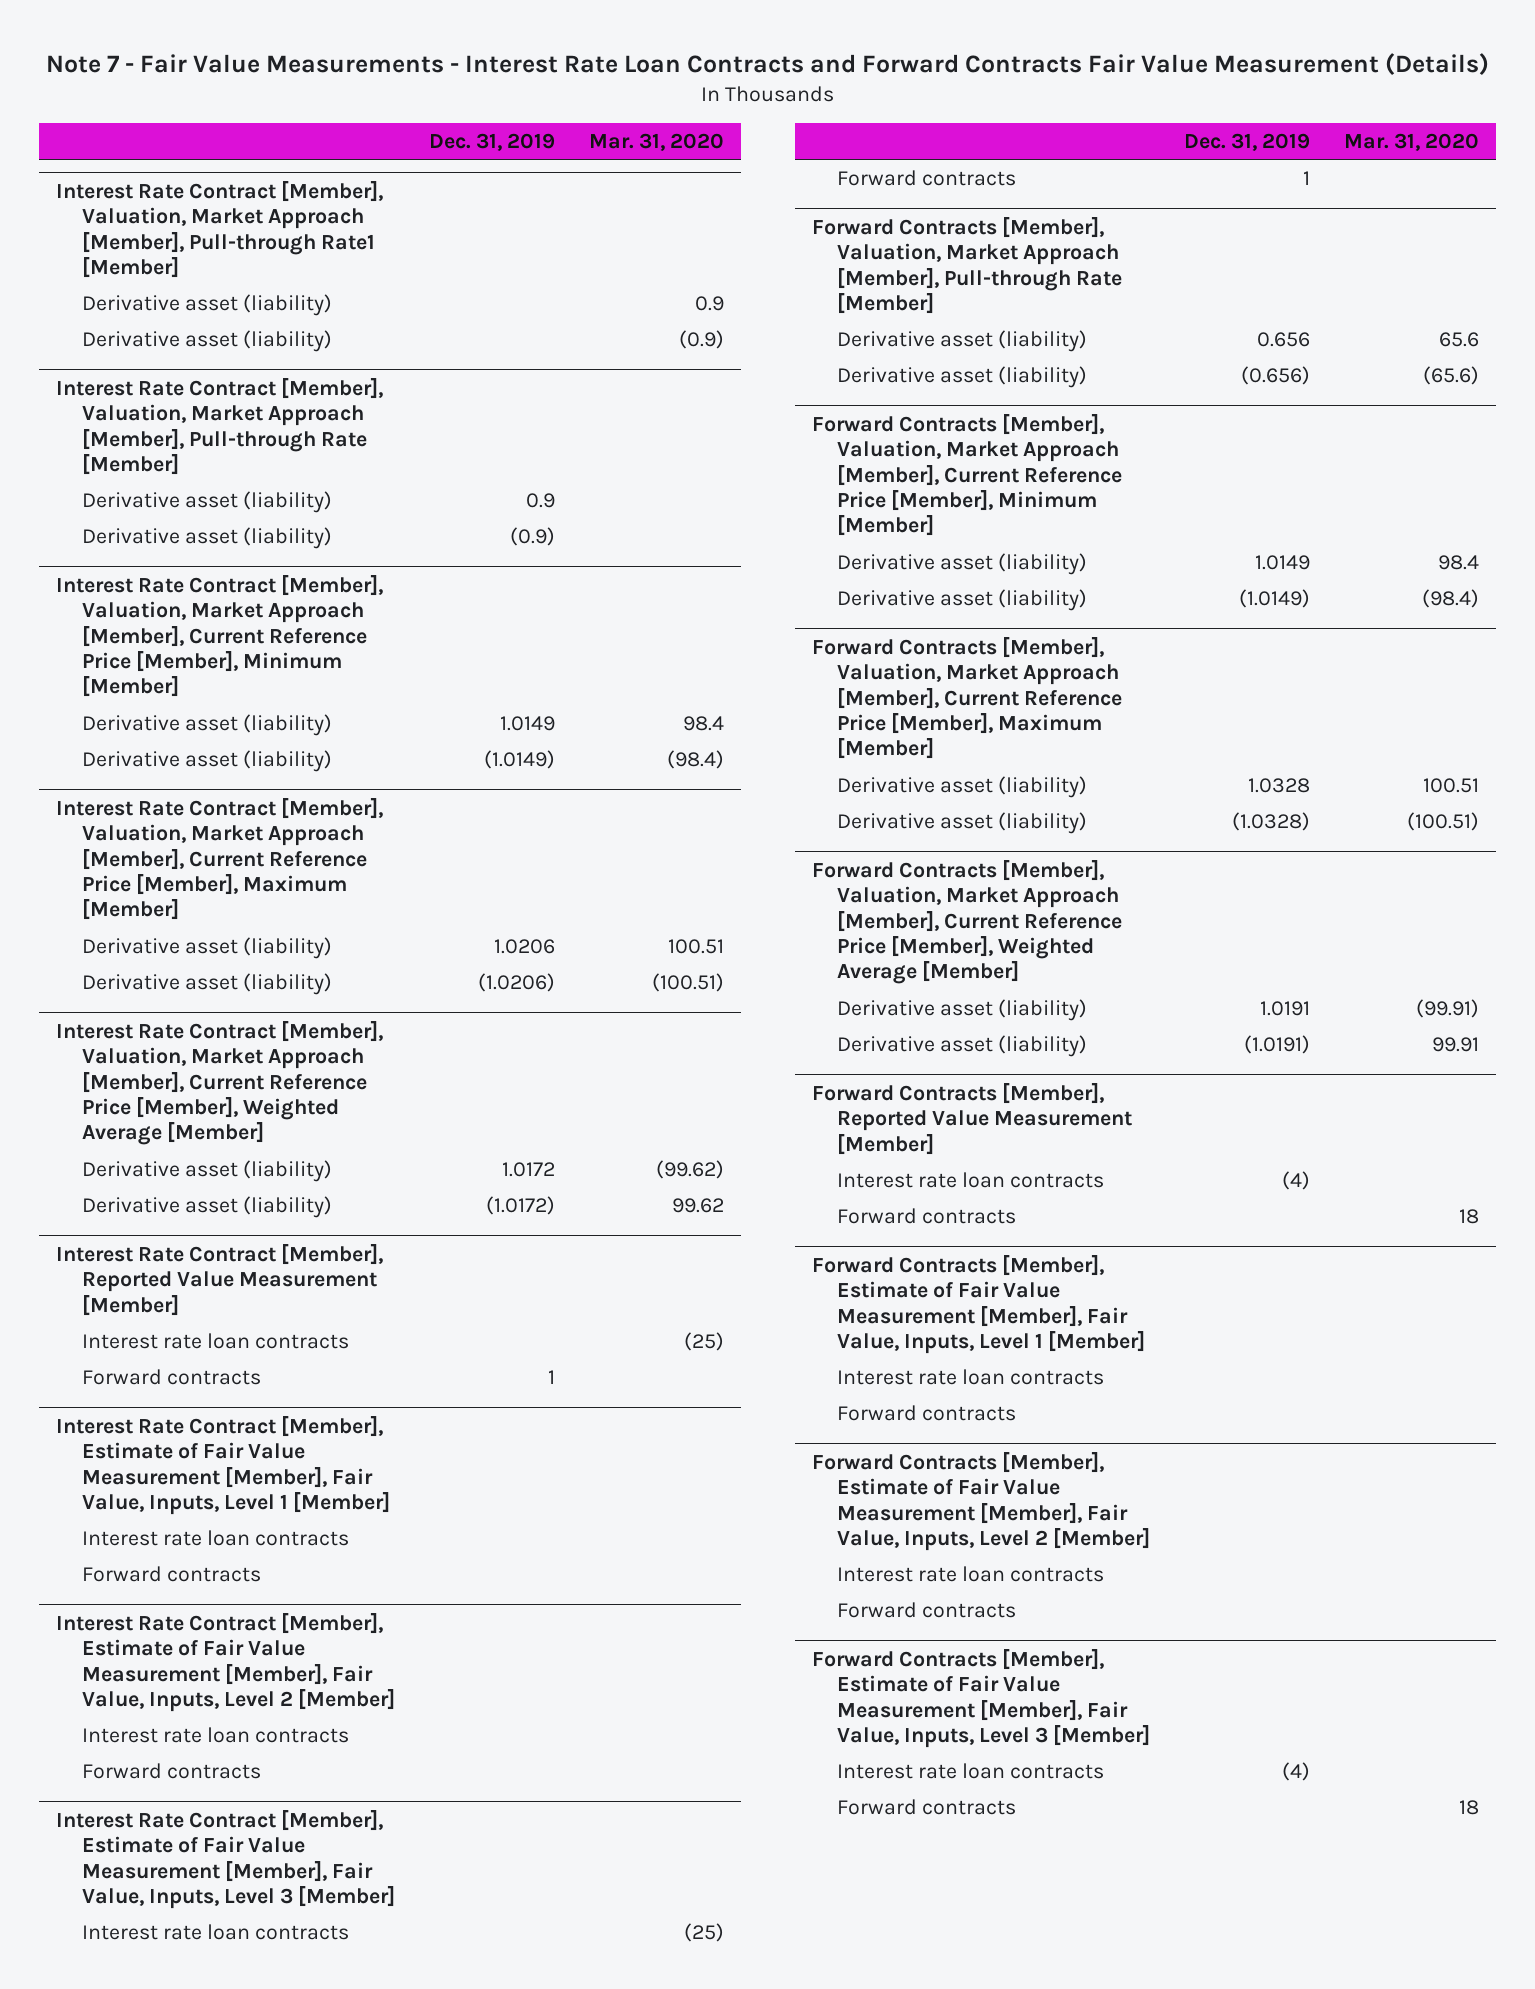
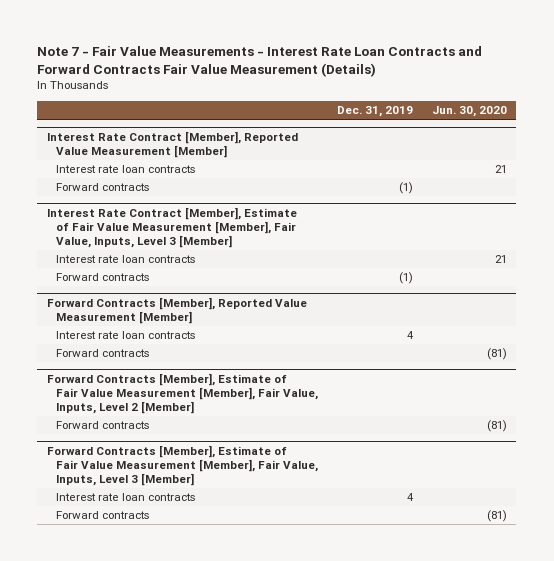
- | Dec. 31, 2019 | Mar. 31, 2020
+ | Dec. 31, 2019 | Jun. 30, 2020
- Interest Rate Contract [Member], Valuation, Market Approach [Member], Pull-through Rate1 [Member]
- Derivative asset (liability) | | 0.9
- Derivative asset (liability) | | (0.9)
- Interest Rate Contract [Member], Valuation, Market Approach [Member], Pull-through Rate [Member]
- Derivative asset (liability) | 0.9 |
- Derivative asset (liability) | (0.9) |
- Interest Rate Contract [Member], Valuation, Market Approach [Member], Current Reference Price [Member], Minimum [Member]
- Derivative asset (liability) | 1.0149 | 98.4
- Derivative asset (liability) | (1.0149) | (98.4)
- Interest Rate Contract [Member], Valuation, Market Approach [Member], Current Reference Price [Member], Maximum [Member]
- Derivative asset (liability) | 1.0206 | 100.51
- Derivative asset (liability) | (1.0206) | (100.51)
- Interest Rate Contract [Member], Valuation, Market Approach [Member], Current Reference Price [Member], Weighted Average [Member]
- Derivative asset (liability) | 1.0172 | (99.62)
- Derivative asset (liability) | (1.0172) | 99.62
@ Interest Rate Contract [Member], Reported Value Measurement [Member]
- Forward contracts | 1 |
- Interest Rate Contract [Member], Estimate of Fair Value Measurement [Member], Fair Value, Inputs, Level 1 [Member]
- Interest rate loan contracts
- Forward contracts
- Interest Rate Contract [Member], Estimate of Fair Value Measurement [Member], Fair Value, Inputs, Level 2 [Member]
- Interest rate loan contracts
- Forward contracts
@ Interest Rate Contract [Member], Reported Value Measurement [Member]
+ Forward contracts | (1) |
@ Interest Rate Contract [Member], Estimate of Fair Value Measurement [Member], Fair Value, Inputs, Level 3 [Member]
- Forward contracts | 1 |
- Forward Contracts [Member], Valuation, Market Approach [Member], Pull-through Rate [Member]
- Derivative asset (liability) | 0.656 | 65.6
- Derivative asset (liability) | (0.656) | (65.6)
- Forward Contracts [Member], Valuation, Market Approach [Member], Current Reference Price [Member], Minimum [Member]
- Derivative asset (liability) | 1.0149 | 98.4
- Derivative asset (liability) | (1.0149) | (98.4)
- Forward Contracts [Member], Valuation, Market Approach [Member], Current Reference Price [Member], Maximum [Member]
- Derivative asset (liability) | 1.0328 | 100.51
- Derivative asset (liability) | (1.0328) | (100.51)
- Forward Contracts [Member], Valuation, Market Approach [Member], Current Reference Price [Member], Weighted Average [Member]
- Derivative asset (liability) | 1.0191 | (99.91)
- Derivative asset (liability) | (1.0191) | 99.91
@ Interest Rate Contract [Member], Estimate of Fair Value Measurement [Member], Fair Value, Inputs, Level 3 [Member]
+ Forward contracts | (1) |
@ Forward Contracts [Member], Reported Value Measurement [Member]
- Interest rate loan contracts | (4) |
+ Interest rate loan contracts | 4 |
- Forward Contracts [Member], Estimate of Fair Value Measurement [Member], Fair Value, Inputs, Level 1 [Member]
- Interest rate loan contracts
- Forward contracts
@ Forward Contracts [Member], Estimate of Fair Value Measurement [Member], Fair Value, Inputs, Level 2 [Member]
- Interest rate loan contracts
@ Forward Contracts [Member], Estimate of Fair Value Measurement [Member], Fair Value, Inputs, Level 3 [Member]
- Interest rate loan contracts | (4) |
+ Interest rate loan contracts | 4 |

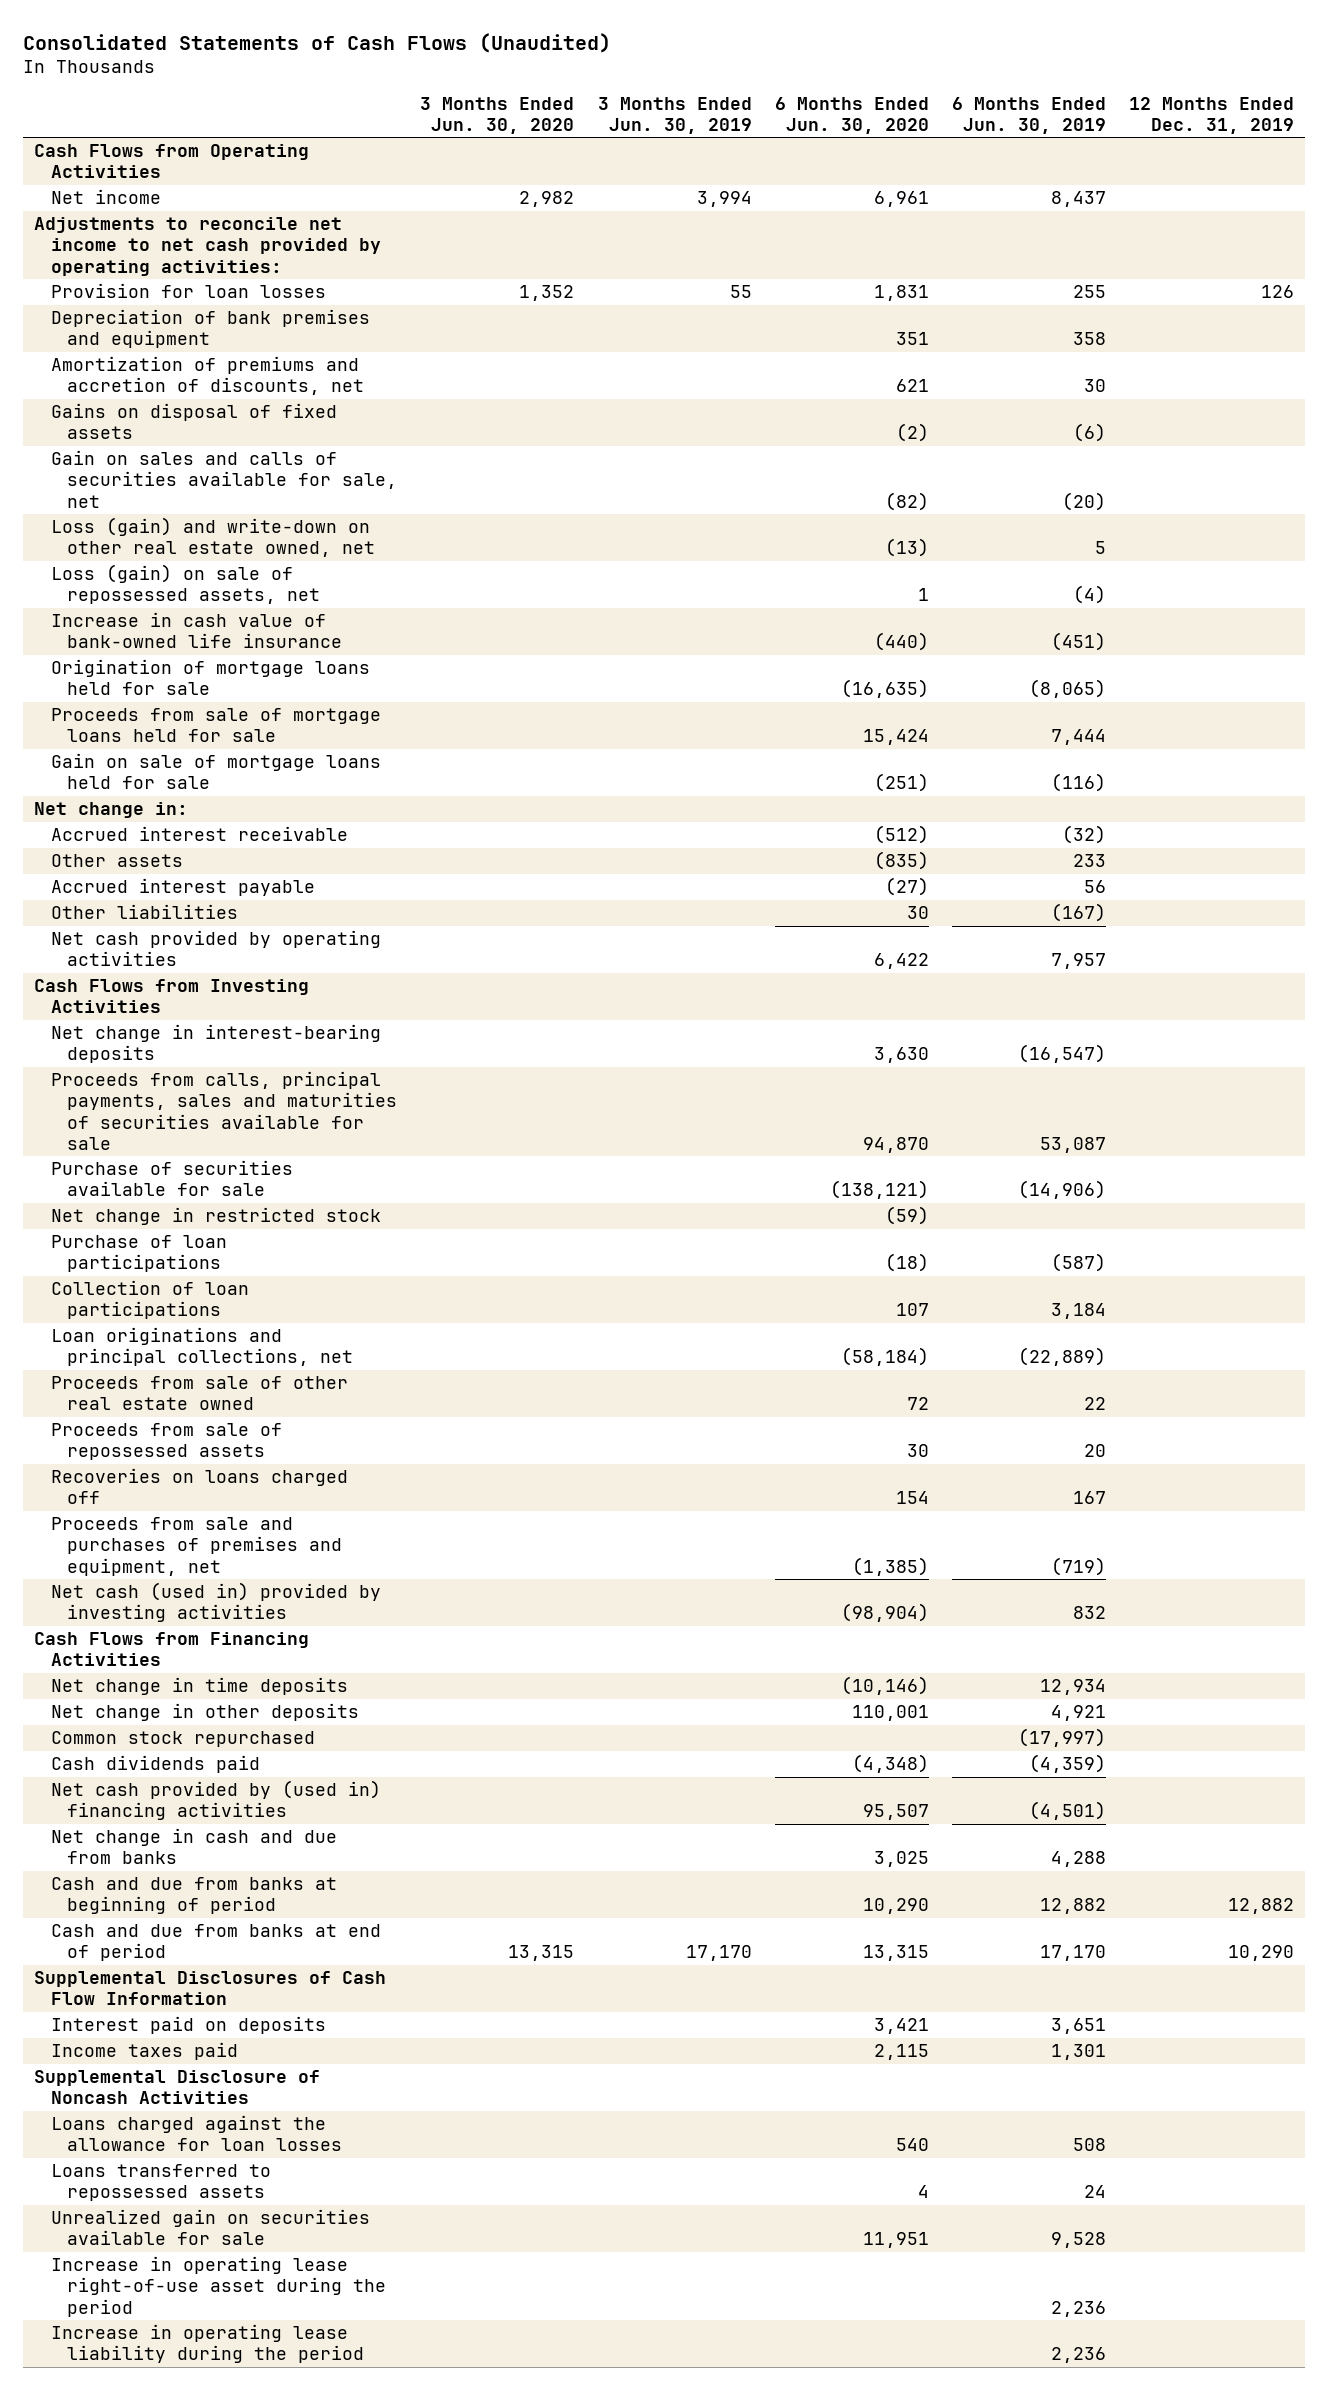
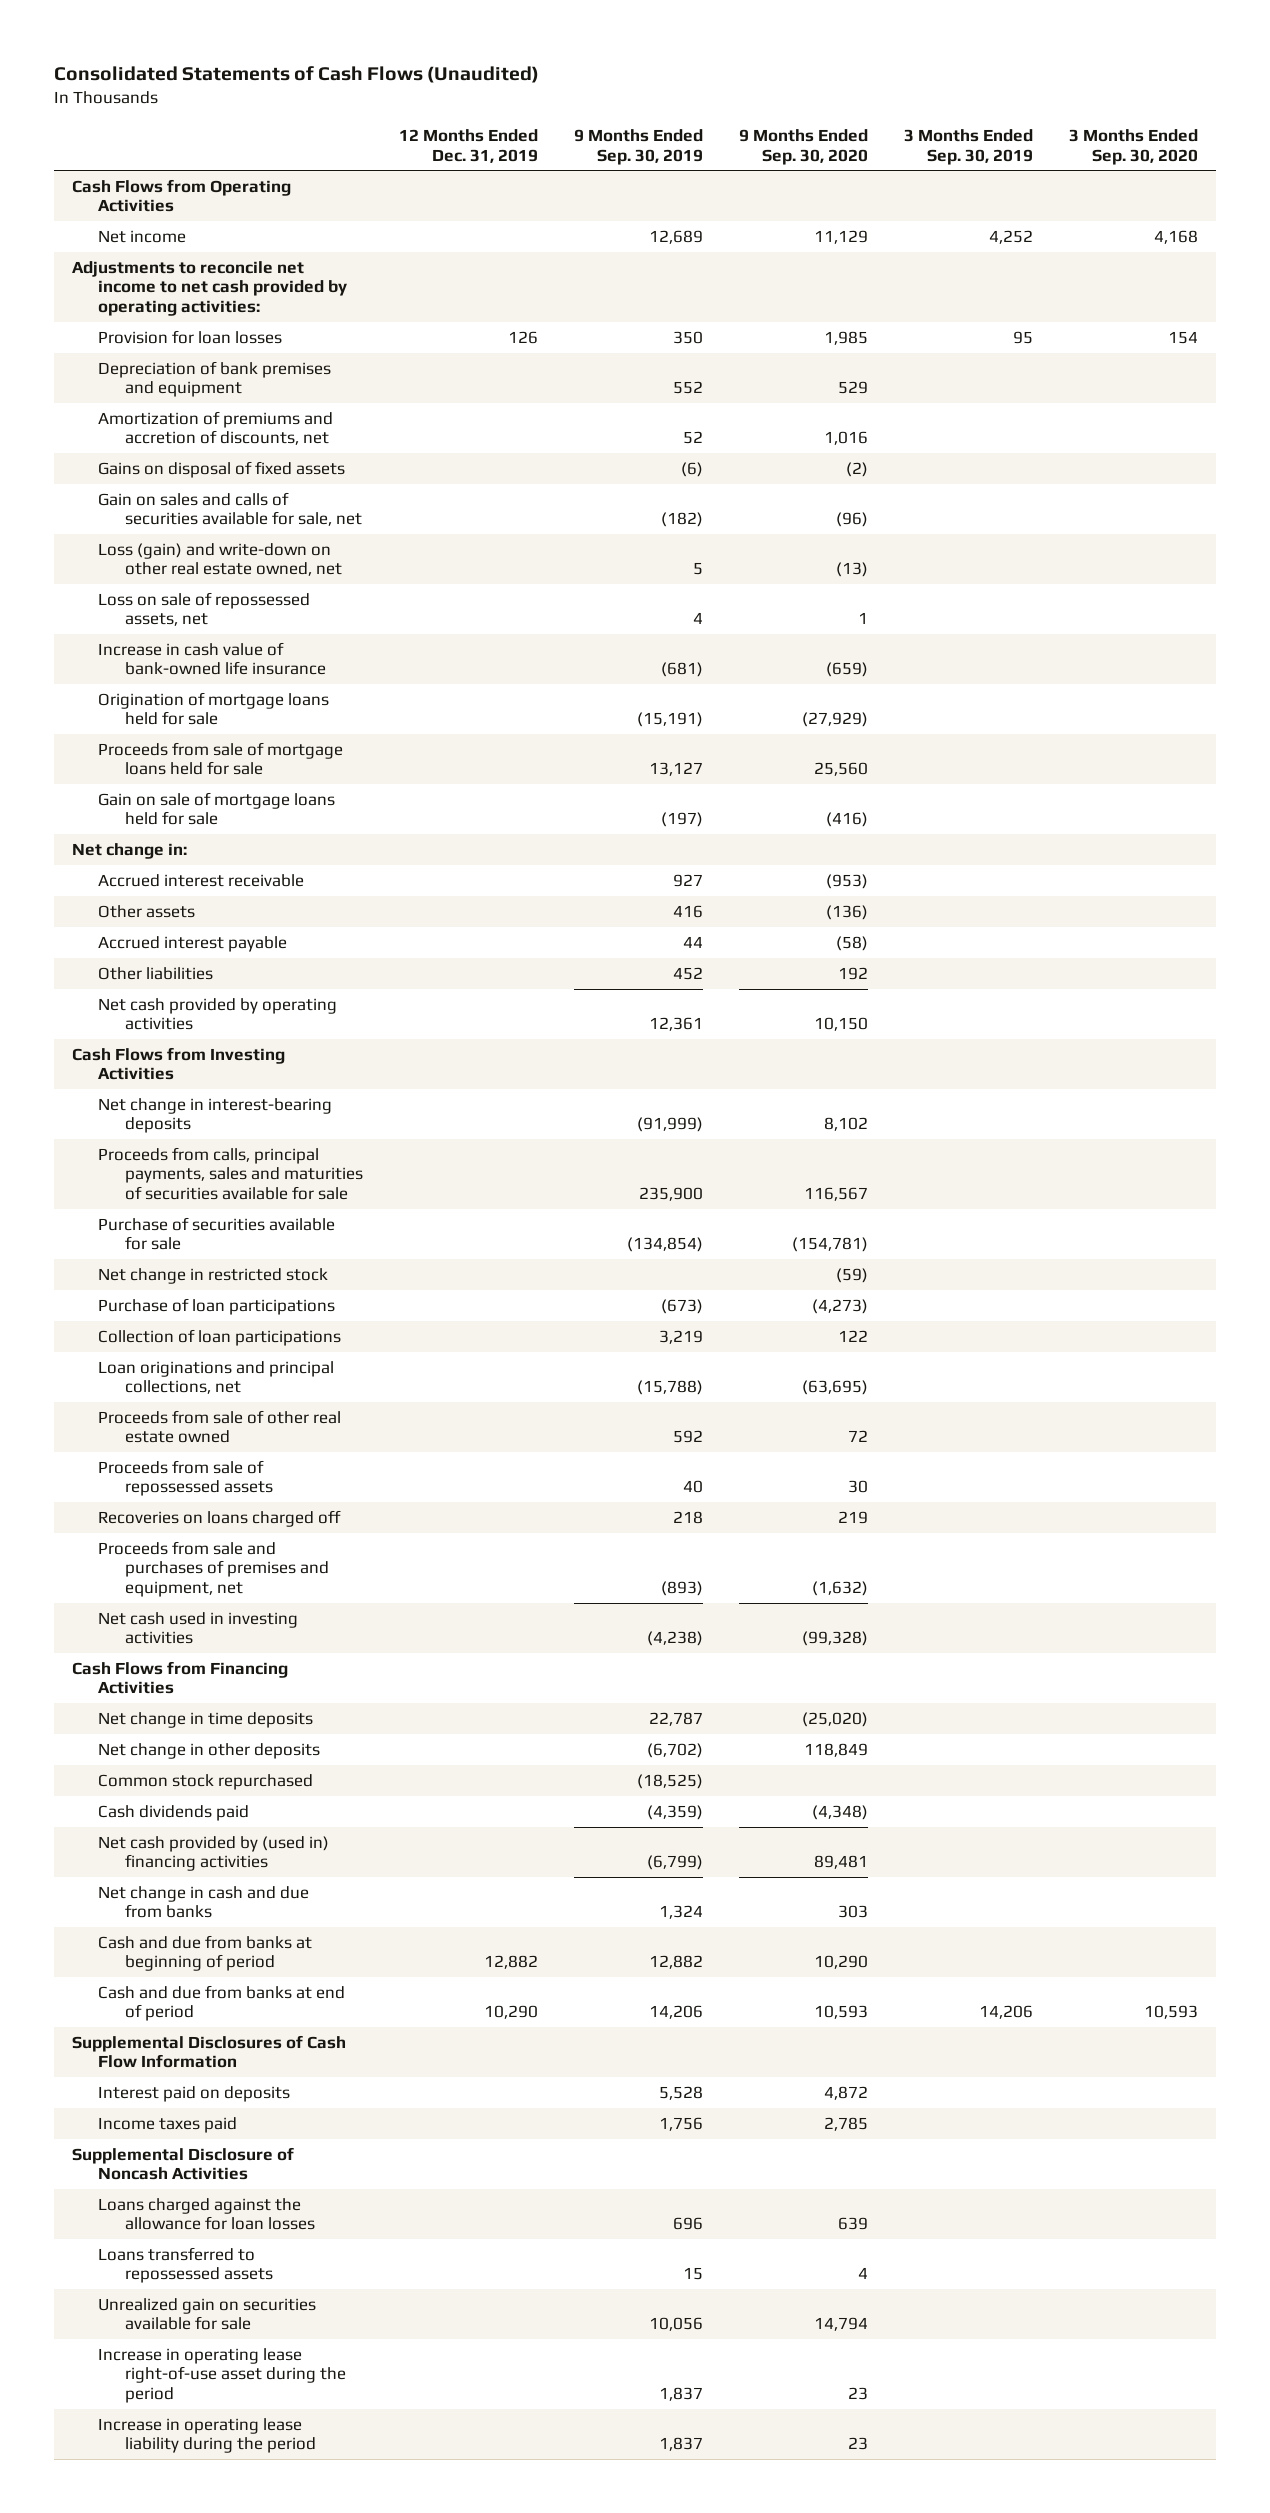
- | 3 Months Ended Jun. 30, 2020 | 3 Months Ended Jun. 30, 2019 | 6 Months Ended Jun. 30, 2020 | 6 Months Ended Jun. 30, 2019 | 12 Months Ended Dec. 31, 2019
+ | 12 Months Ended Dec. 31, 2019 | 9 Months Ended Sep. 30, 2019 | 9 Months Ended Sep. 30, 2020 | 3 Months Ended Sep. 30, 2019 | 3 Months Ended Sep. 30, 2020
- Loss (gain) on sale of repossessed assets, net | | | 1 | (4) |
+ Loss on sale of repossessed assets, net | | 4 | 1 | |
- Net cash (used in) provided by investing activities | | | (98,904) | 832 |
+ Net cash used in investing activities | | (4,238) | (99,328) | |

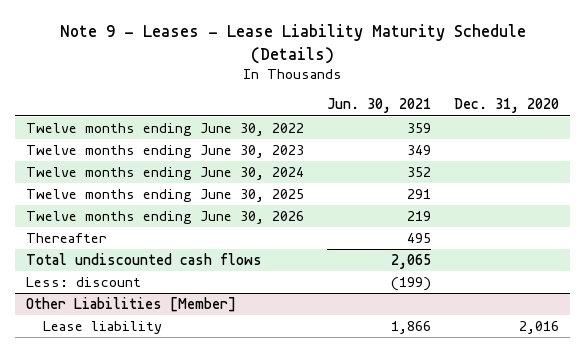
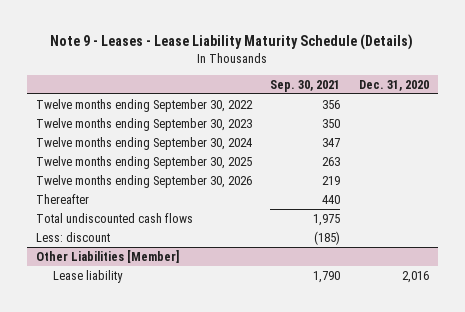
- | Jun. 30, 2021 | Dec. 31, 2020
+ | Sep. 30, 2021 | Dec. 31, 2020
- Twelve months ending June 30, 2022 | 359 |
- Twelve months ending June 30, 2023 | 349 |
- Twelve months ending June 30, 2024 | 352 |
- Twelve months ending June 30, 2025 | 291 |
- Twelve months ending June 30, 2026 | 219 |
+ Twelve months ending September 30, 2022 | 356 |
+ Twelve months ending September 30, 2023 | 350 |
+ Twelve months ending September 30, 2024 | 347 |
+ Twelve months ending September 30, 2025 | 263 |
+ Twelve months ending September 30, 2026 | 219 |

